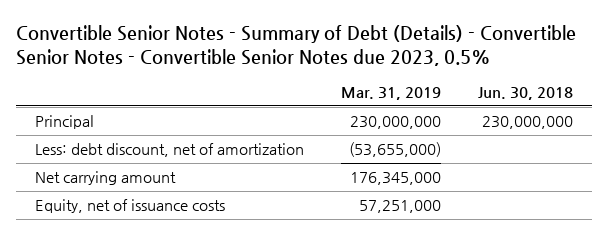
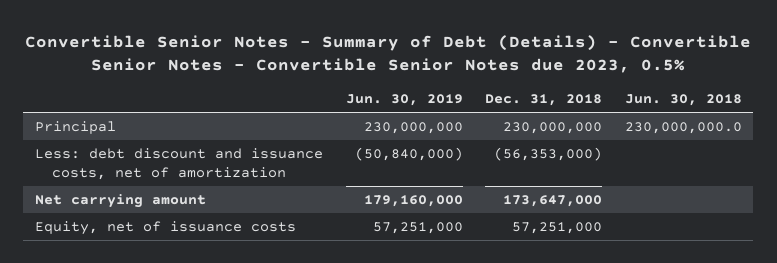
- | Mar. 31, 2019 | Jun. 30, 2018
+ | Jun. 30, 2019 | Dec. 31, 2018 | Jun. 30, 2018
- Principal | 230,000,000 | 230,000,000
- Less: debt discount, net of amortization | (53,655,000) |
+ Principal | 230,000,000 | 230,000,000 | 230,000,000.0
+ Less: debt discount and issuance costs, net of amortization | (50,840,000) | (56,353,000) |

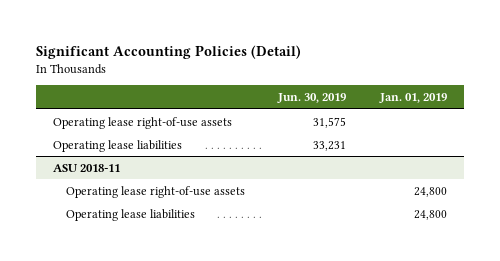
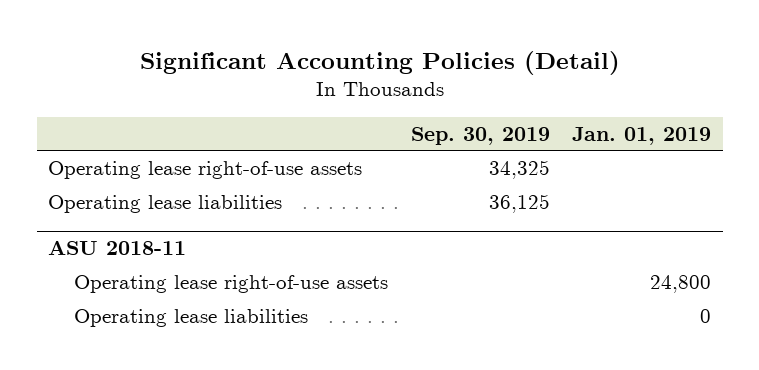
- | Jun. 30, 2019 | Jan. 01, 2019
+ | Sep. 30, 2019 | Jan. 01, 2019
@ ASU 2018-11
- Operating lease liabilities | | 24,800
+ Operating lease liabilities | | 0

